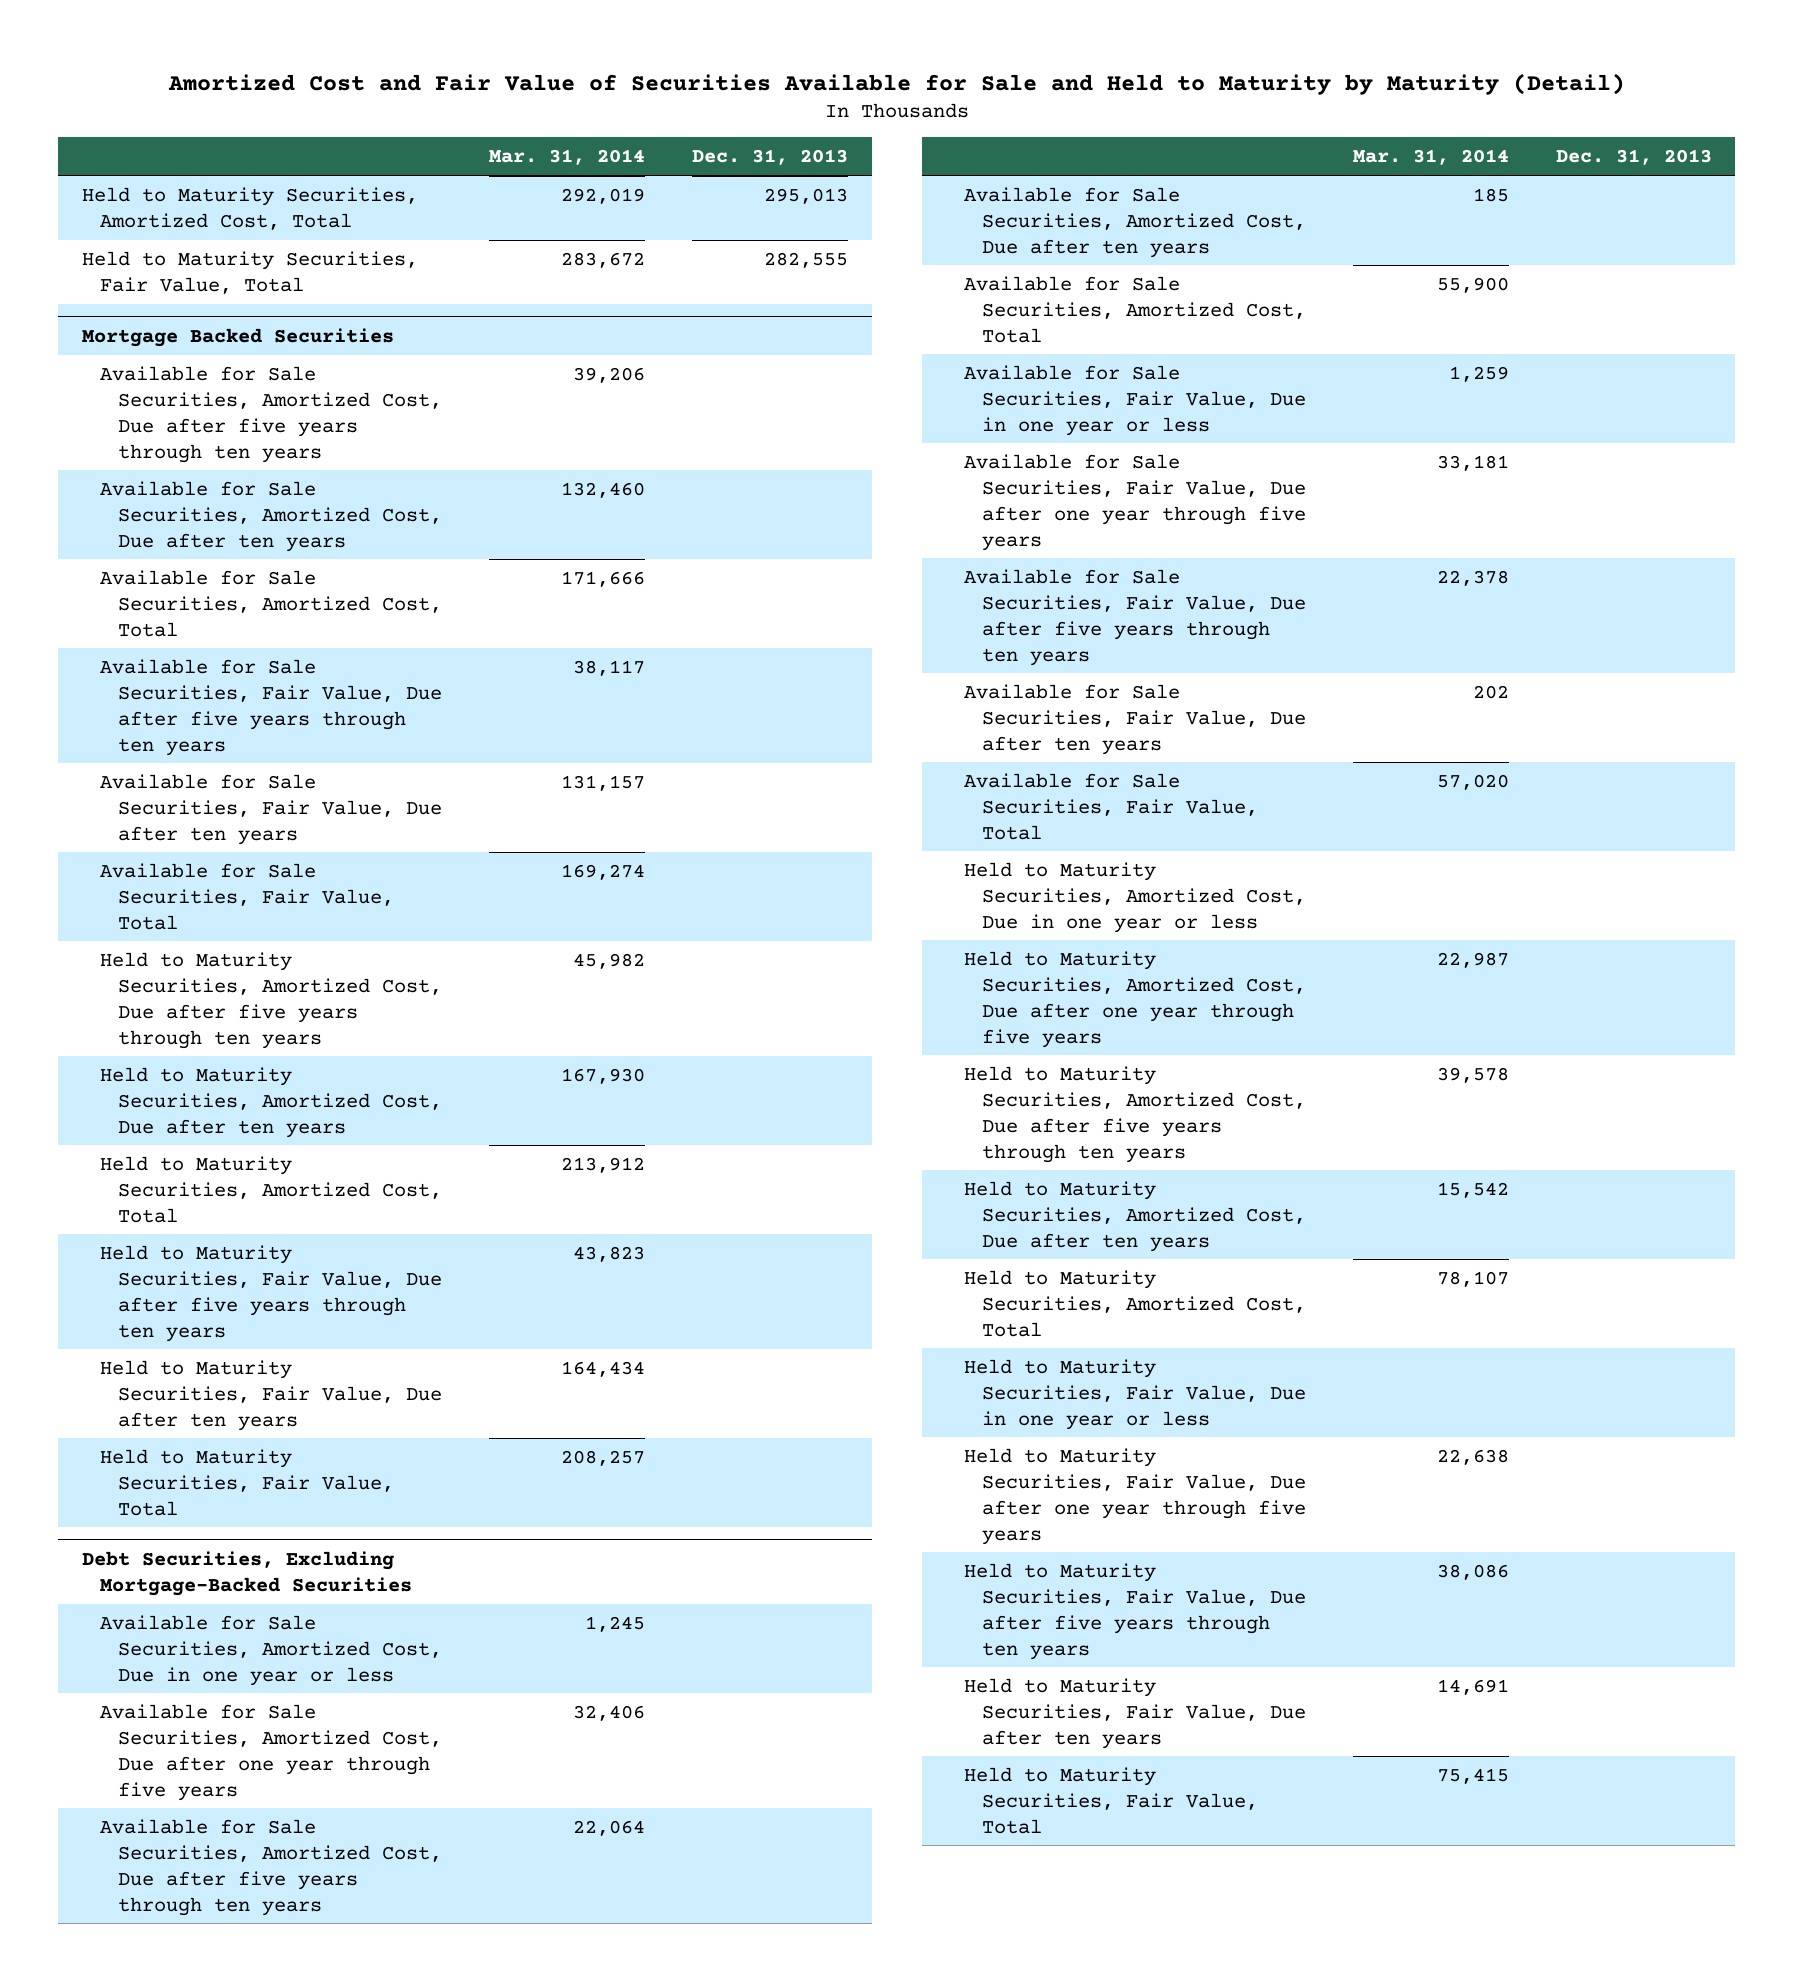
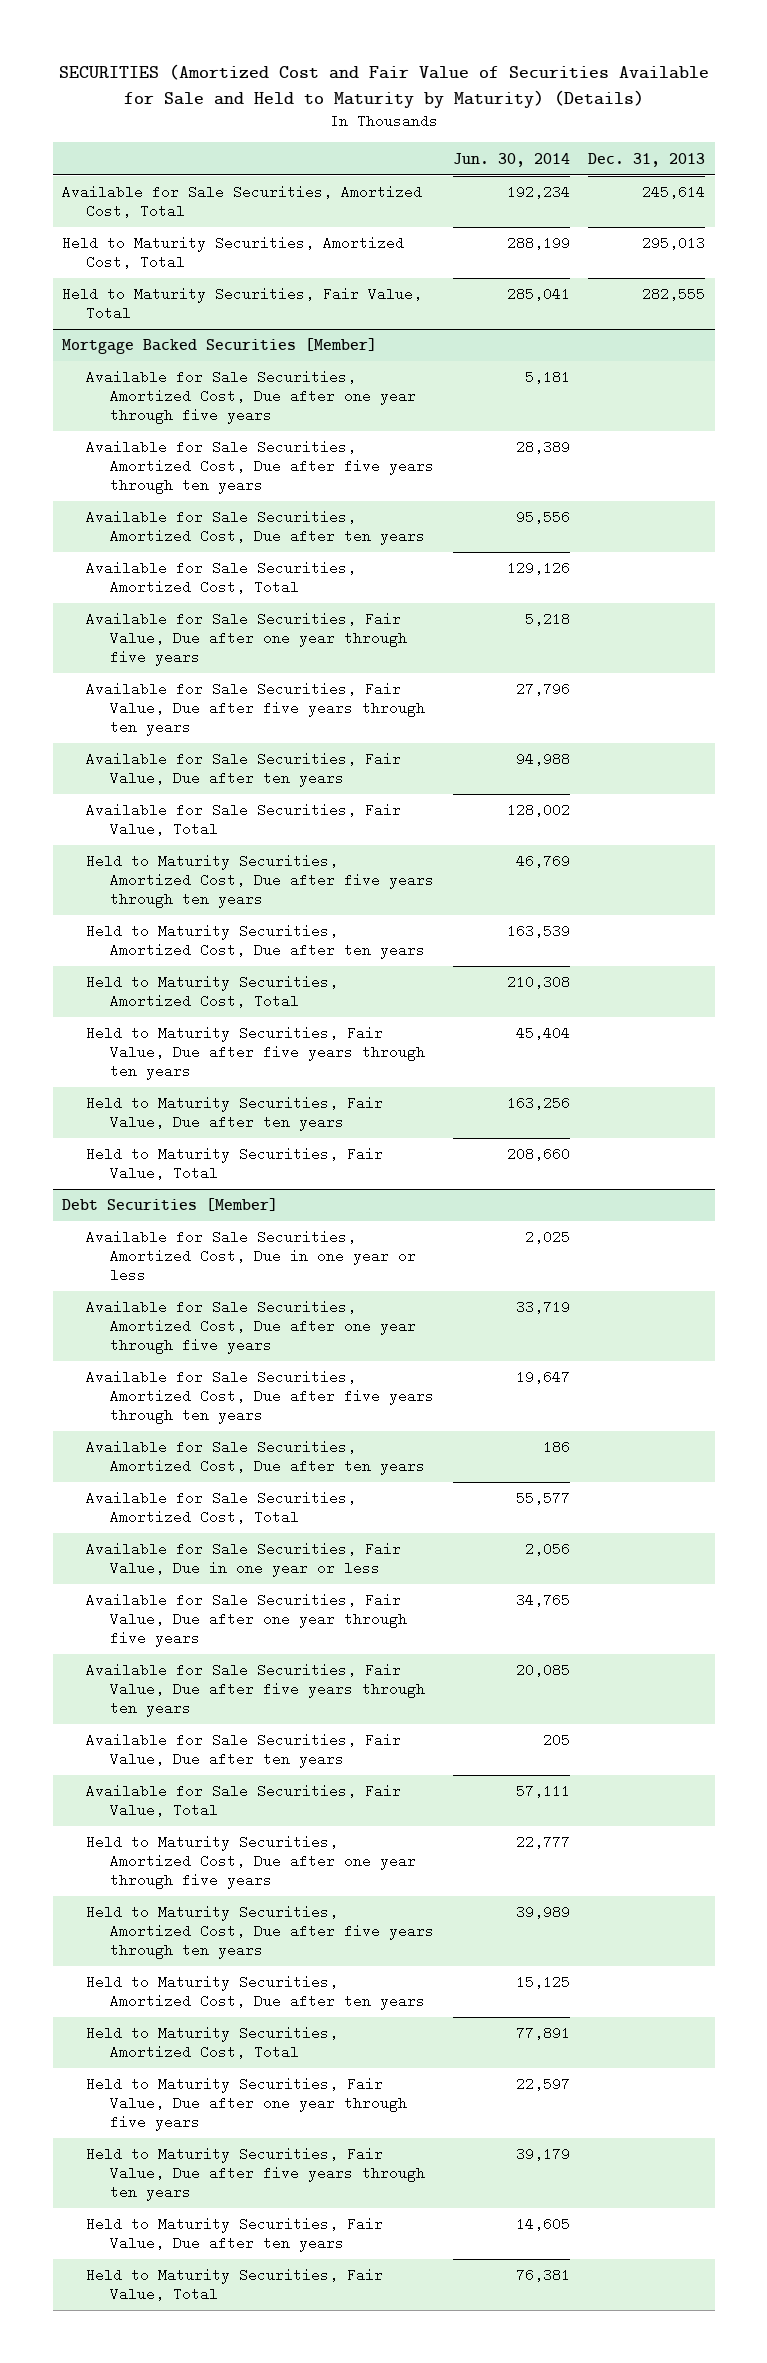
- Amortized Cost and Fair Value of Securities Available for Sale and Held to Maturity by Maturity (Detail)
+ SECURITIES (Amortized Cost and Fair Value of Securities Available for Sale and Held to Maturity by Maturity) (Details)
- | Mar. 31, 2014 | Dec. 31, 2013
+ | Jun. 30, 2014 | Dec. 31, 2013
+ Available for Sale Securities, Amortized Cost, Total | 192,234 | 245,614
- Mortgage Backed Securities
+ Mortgage Backed Securities [Member]
+ Available for Sale Securities, Amortized Cost, Due after one year through five years | 5,181 |
+ Available for Sale Securities, Fair Value, Due after one year through five years | 5,218 |
- Debt Securities, Excluding Mortgage-Backed Securities
+ Debt Securities [Member]
- Held to Maturity Securities, Amortized Cost, Due in one year or less
- Held to Maturity Securities, Fair Value, Due in one year or less

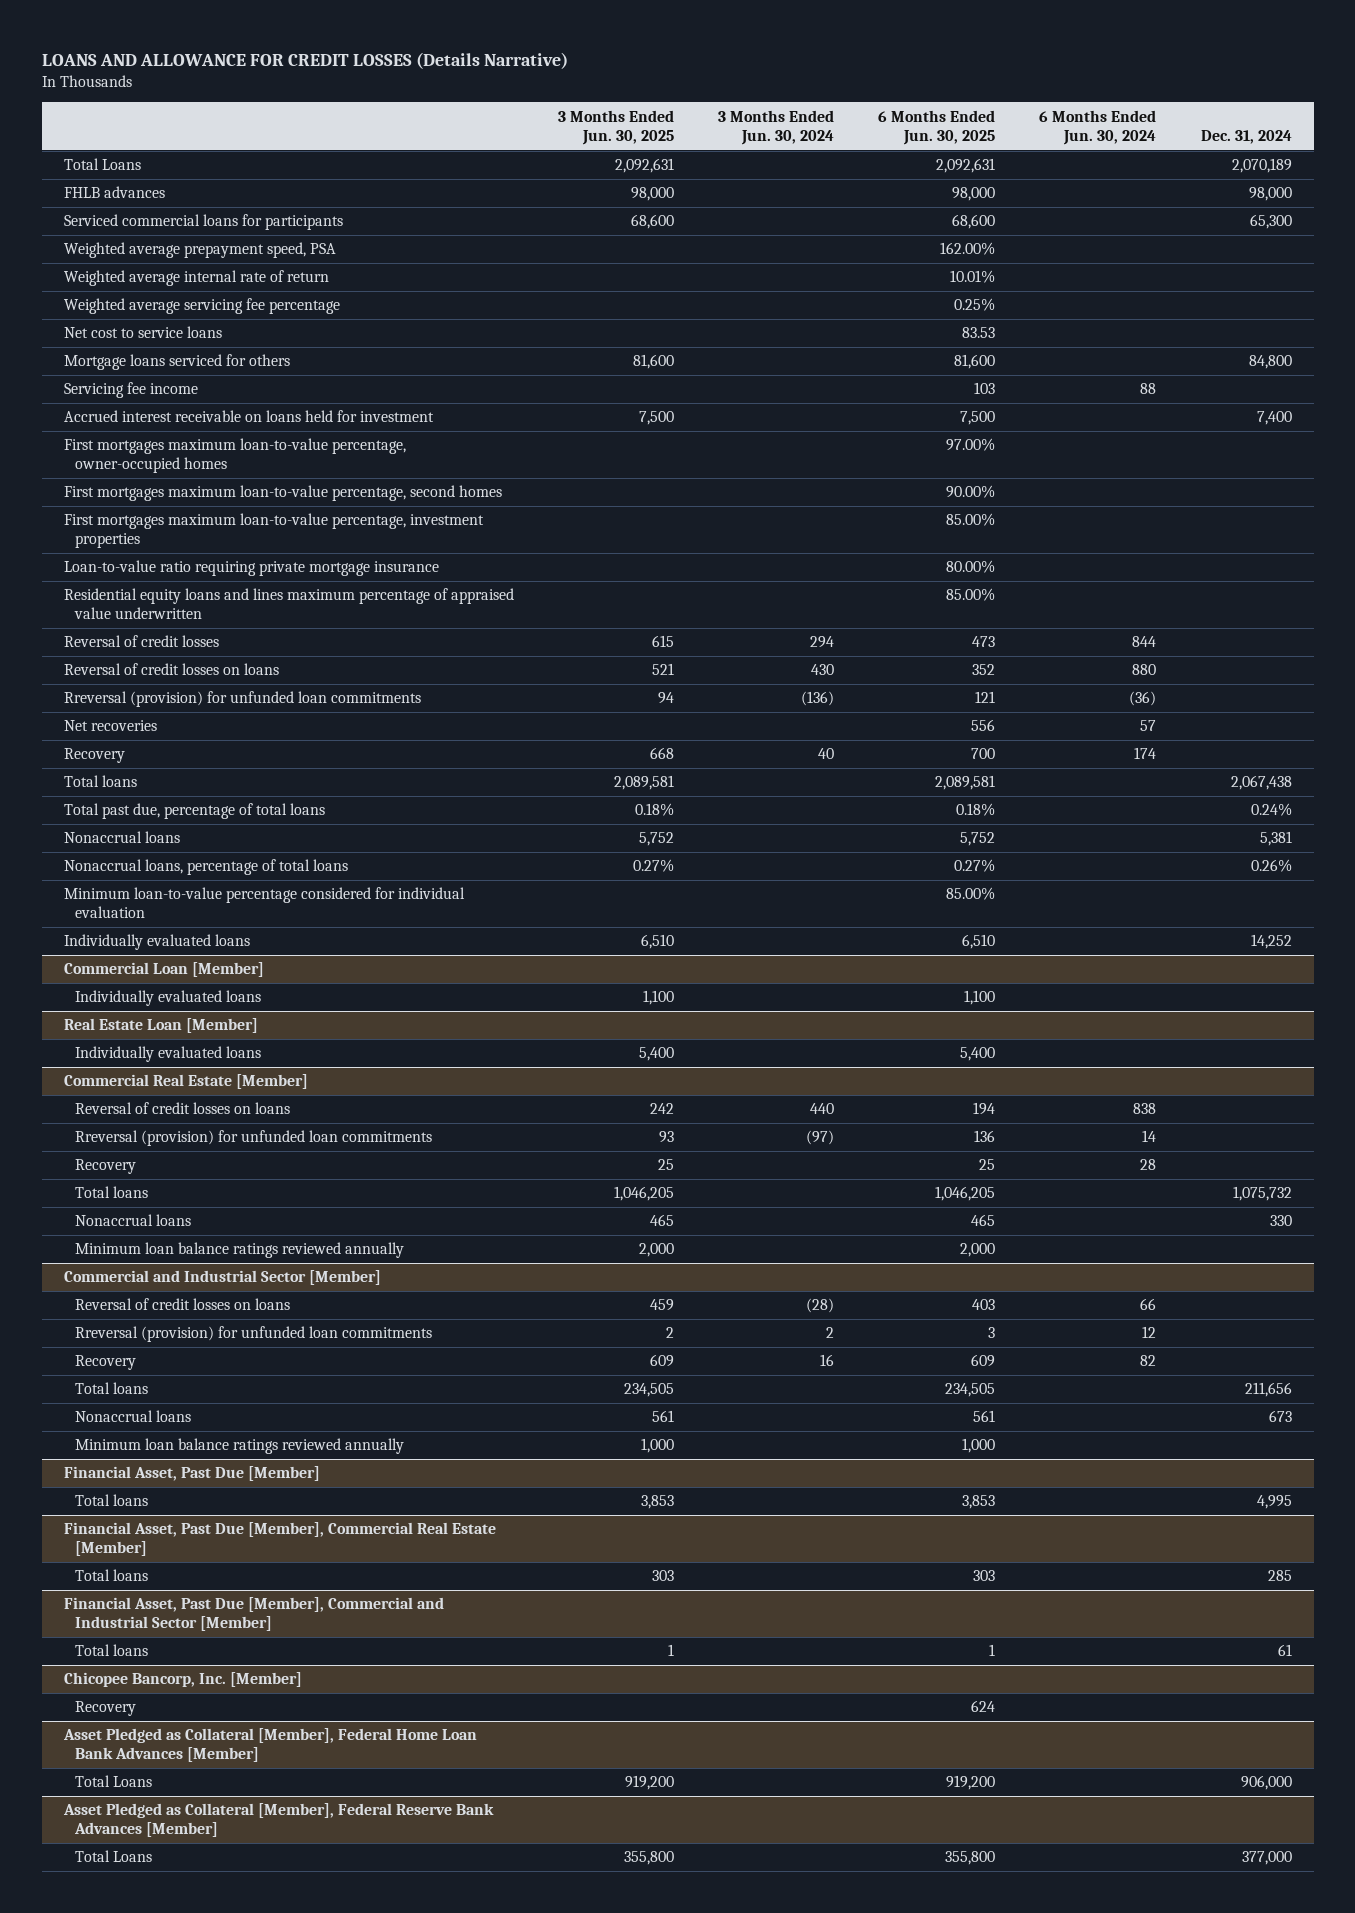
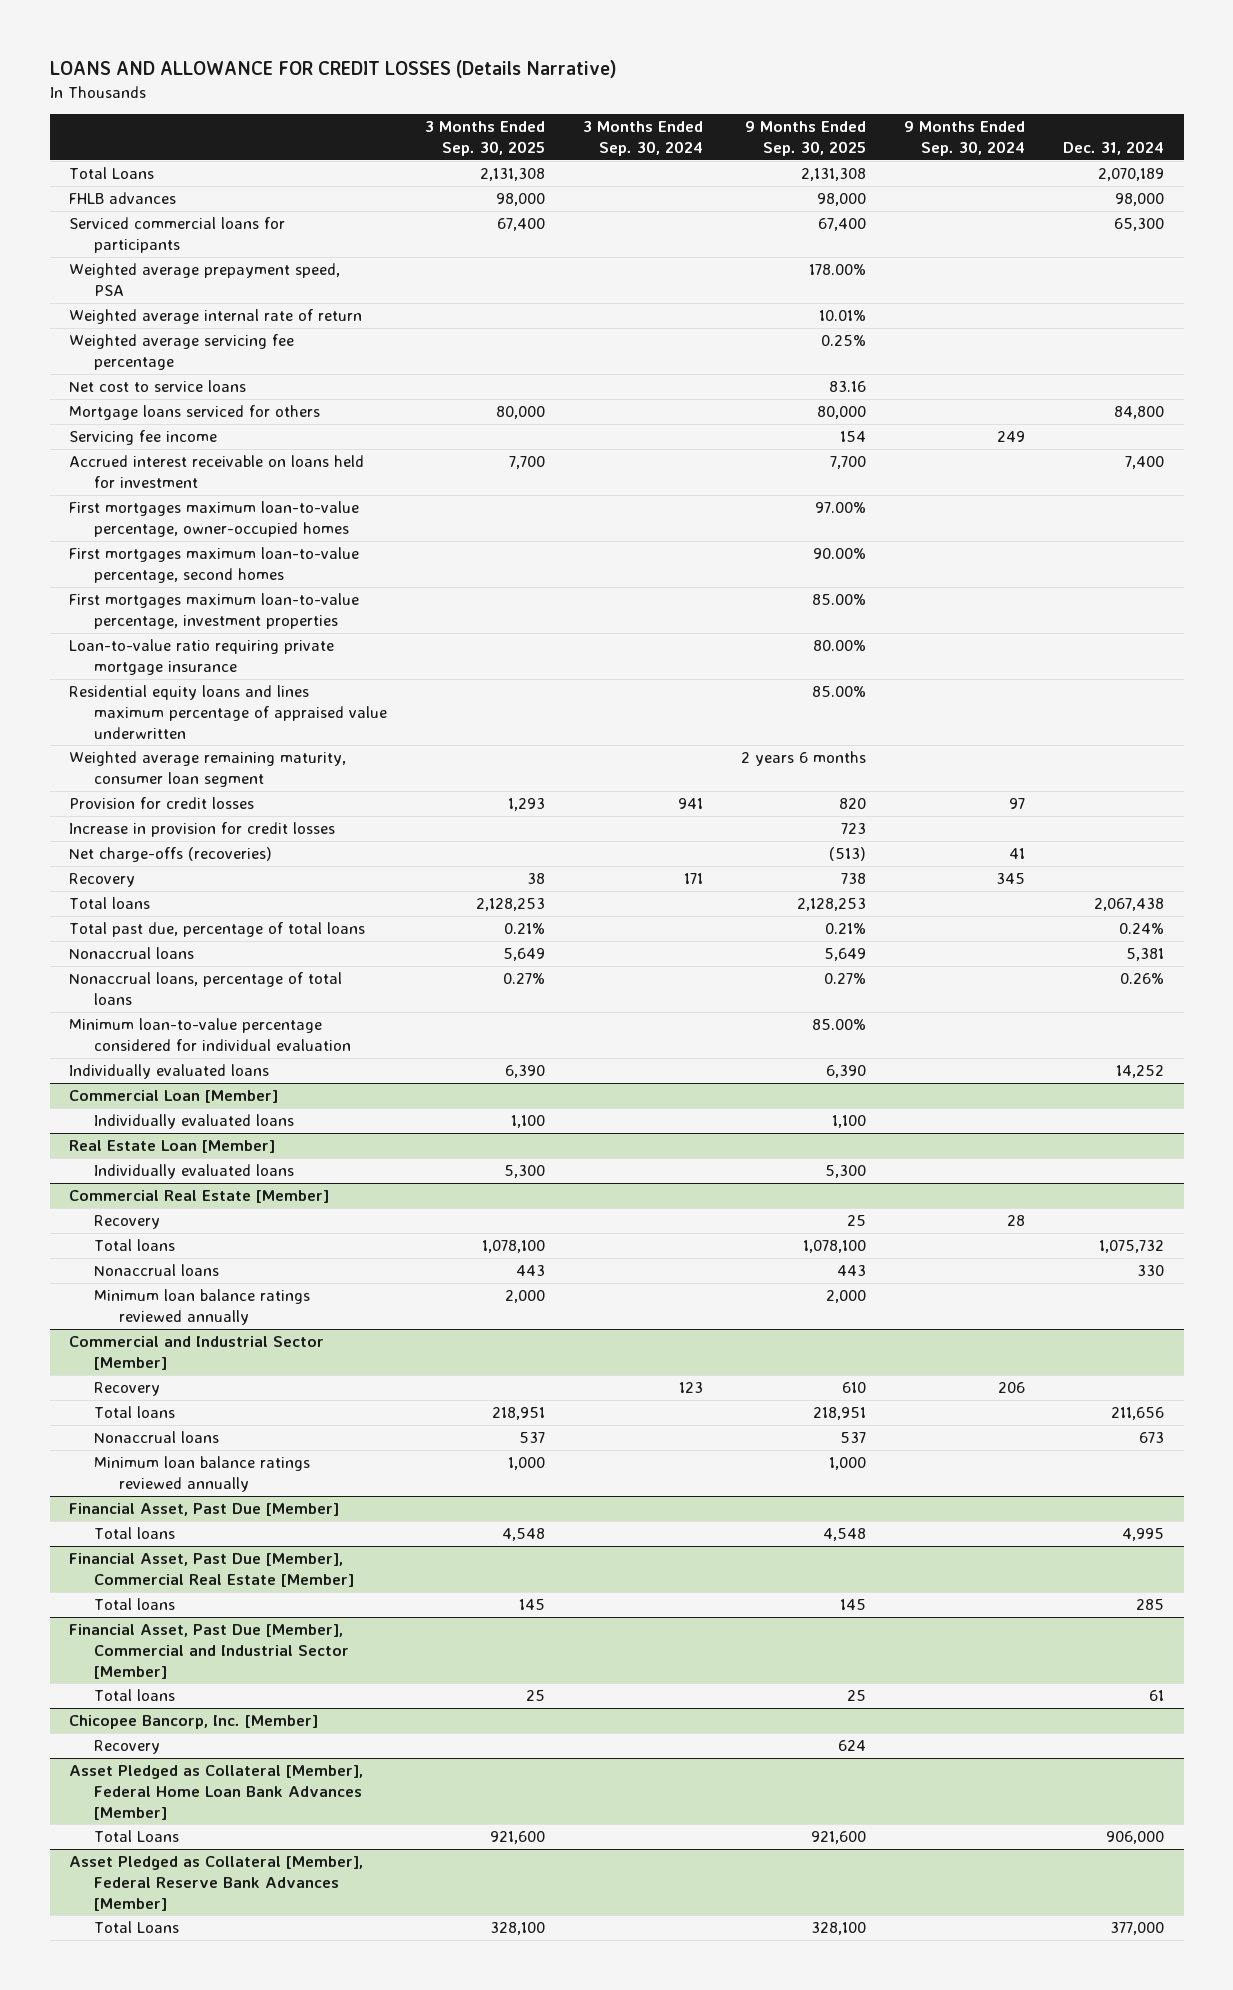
- | 3 Months Ended Jun. 30, 2025 | 3 Months Ended Jun. 30, 2024 | 6 Months Ended Jun. 30, 2025 | 6 Months Ended Jun. 30, 2024 | Dec. 31, 2024
+ | 3 Months Ended Sep. 30, 2025 | 3 Months Ended Sep. 30, 2024 | 9 Months Ended Sep. 30, 2025 | 9 Months Ended Sep. 30, 2024 | Dec. 31, 2024
- Reversal of credit losses | 615 | 294 | 473 | 844 |
- Reversal of credit losses on loans | 521 | 430 | 352 | 880 |
- Rreversal (provision) for unfunded loan commitments | 94 | (136) | 121 | (36) |
- Net recoveries | | | 556 | 57 |
+ Weighted average remaining maturity, consumer loan segment | | | 2 years 6 months | |
+ Provision for credit losses | 1,293 | 941 | 820 | 97 |
+ Increase in provision for credit losses | | | 723 | |
+ Net charge-offs (recoveries) | | | (513) | 41 |
@ Commercial Real Estate [Member]
- Reversal of credit losses on loans | 242 | 440 | 194 | 838 |
- Rreversal (provision) for unfunded loan commitments | 93 | (97) | 136 | 14 |
@ Commercial and Industrial Sector [Member]
- Reversal of credit losses on loans | 459 | (28) | 403 | 66 |
- Rreversal (provision) for unfunded loan commitments | 2 | 2 | 3 | 12 |

